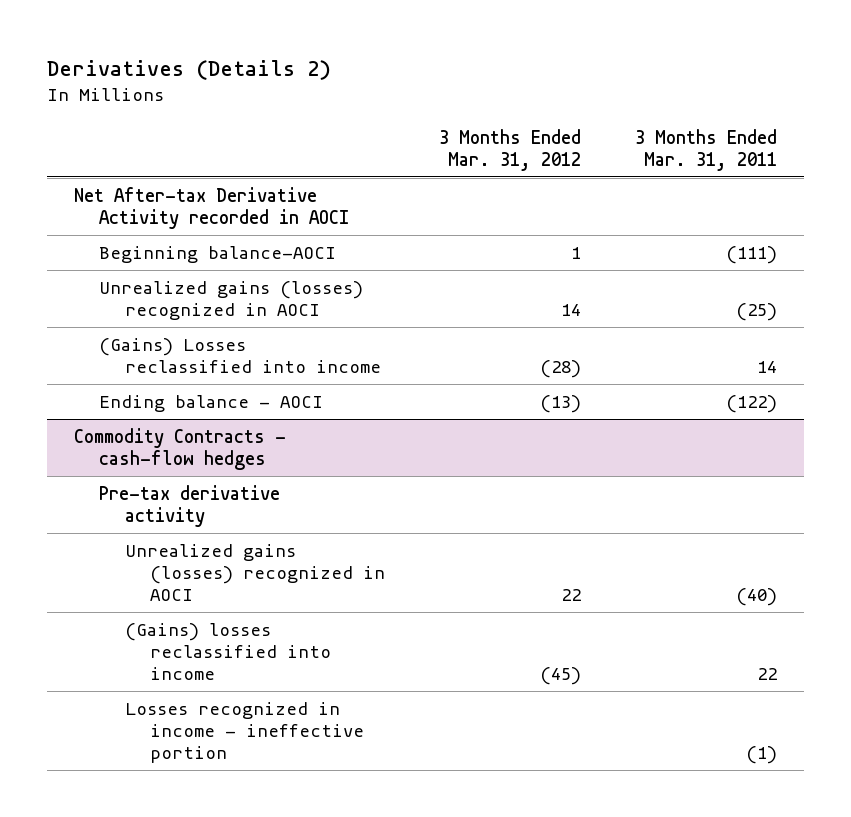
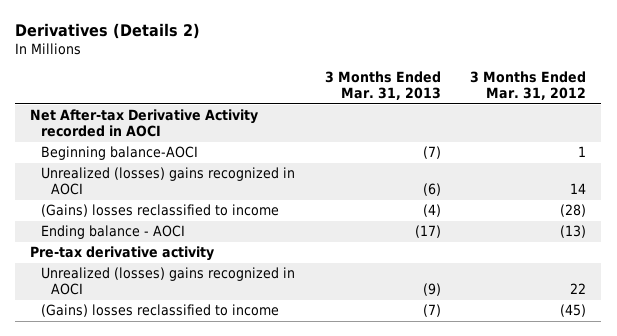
- | 3 Months Ended Mar. 31, 2012 | 3 Months Ended Mar. 31, 2011
+ | 3 Months Ended Mar. 31, 2013 | 3 Months Ended Mar. 31, 2012
- Unrealized gains (losses) recognized in AOCI | 14 | (25)
- (Gains) Losses reclassified into income | (28) | 14
+ Unrealized (losses) gains recognized in AOCI | (6) | 14
+ (Gains) losses reclassified to income | (4) | (28)
- Commodity Contracts - cash-flow hedges
- Unrealized gains (losses) recognized in AOCI | 22 | (40)
- (Gains) losses reclassified into income | (45) | 22
- Losses recognized in income - ineffective portion | | (1)
+ Unrealized (losses) gains recognized in AOCI | (9) | 22
+ (Gains) losses reclassified to income | (7) | (45)

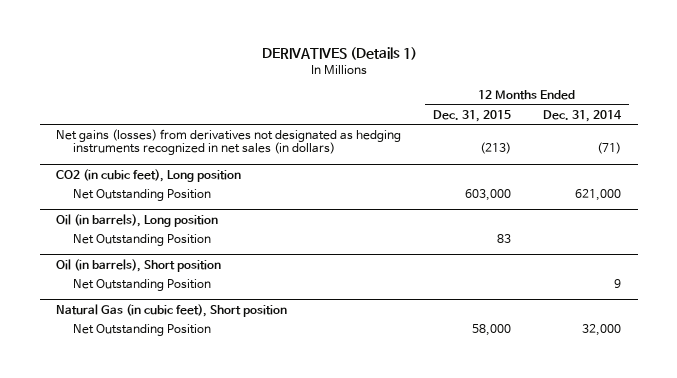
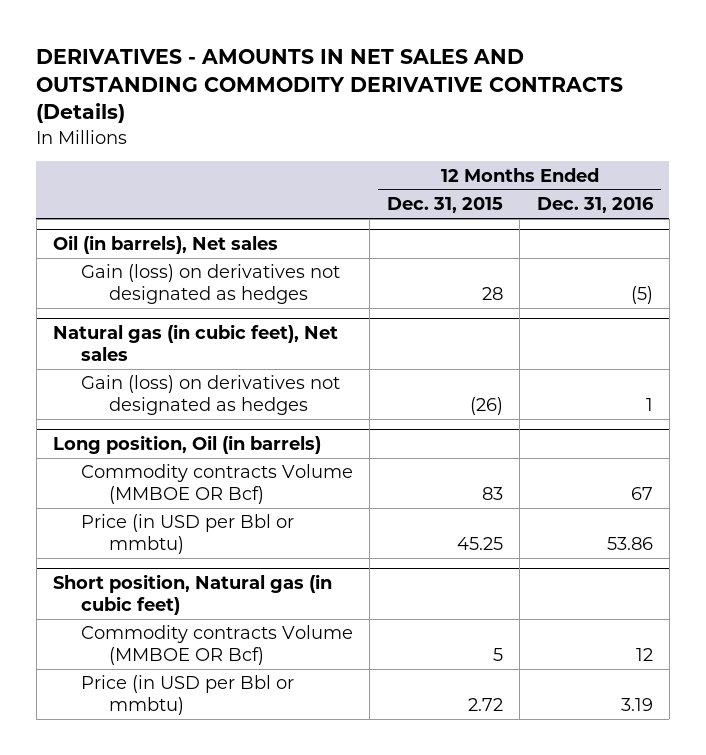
- DERIVATIVES (Details 1)
+ DERIVATIVES - AMOUNTS IN NET SALES AND OUTSTANDING COMMODITY DERIVATIVE CONTRACTS (Details)
- | 12 Months Ended Dec. 31, 2015 | 12 Months Ended Dec. 31, 2014
+ | 12 Months Ended Dec. 31, 2015 | 12 Months Ended Dec. 31, 2016
- Net gains (losses) from derivatives not designated as hedging instruments recognized in net sales (in dollars) | (213) | (71)
- CO2 (in cubic feet), Long position
- Net Outstanding Position | 603,000 | 621,000
- Oil (in barrels), Long position
- Net Outstanding Position | 83 |
- Oil (in barrels), Short position
- Net Outstanding Position | | 9
- Natural Gas (in cubic feet), Short position
- Net Outstanding Position | 58,000 | 32,000
+ Oil (in barrels), Net sales
+ Gain (loss) on derivatives not designated as hedges | 28 | (5)
+ Natural gas (in cubic feet), Net sales
+ Gain (loss) on derivatives not designated as hedges | (26) | 1
+ Long position, Oil (in barrels)
+ Commodity contracts Volume (MMBOE OR Bcf) | 83 | 67
+ Price (in USD per Bbl or mmbtu) | 45.25 | 53.86
+ Short position, Natural gas (in cubic feet)
+ Commodity contracts Volume (MMBOE OR Bcf) | 5 | 12
+ Price (in USD per Bbl or mmbtu) | 2.72 | 3.19

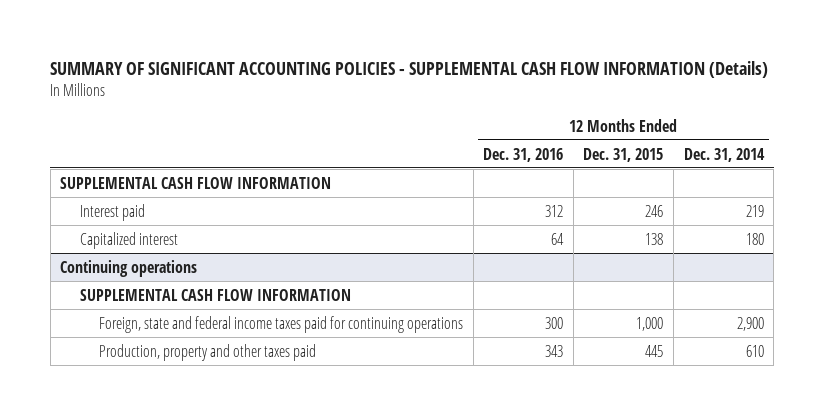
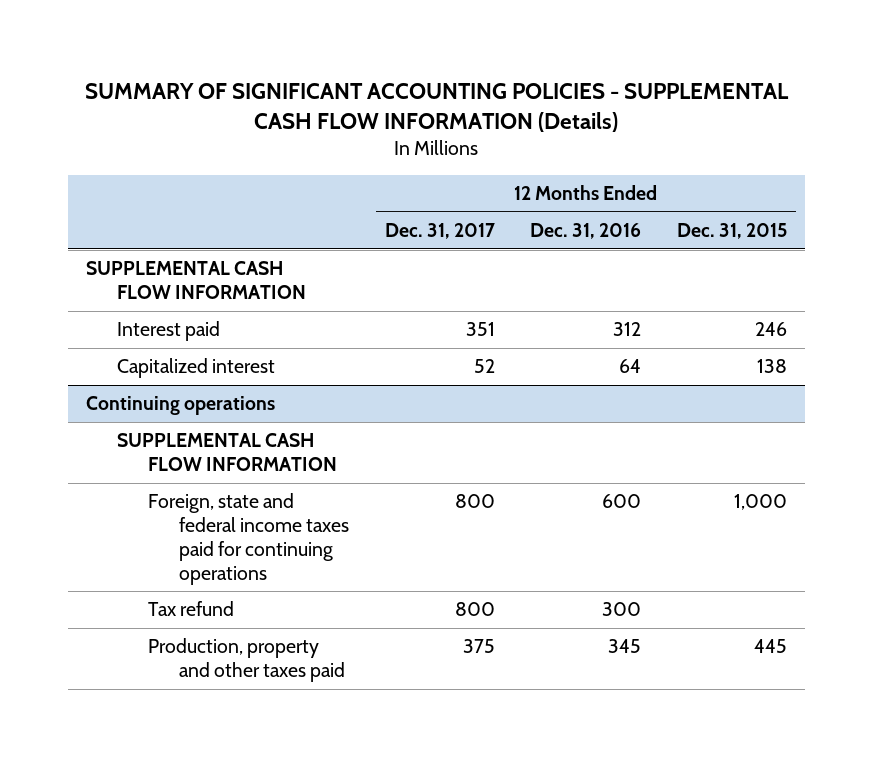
- | 12 Months Ended Dec. 31, 2016 | 12 Months Ended Dec. 31, 2015 | 12 Months Ended Dec. 31, 2014
+ | 12 Months Ended Dec. 31, 2017 | 12 Months Ended Dec. 31, 2016 | 12 Months Ended Dec. 31, 2015
@ Continuing operations
- Foreign, state and federal income taxes paid for continuing operations | 300 | 1,000 | 2,900
- Production, property and other taxes paid | 343 | 445 | 610
+ Foreign, state and federal income taxes paid for continuing operations | 800 | 600 | 1,000
+ Tax refund | 800 | 300 |
+ Production, property and other taxes paid | 375 | 345 | 445

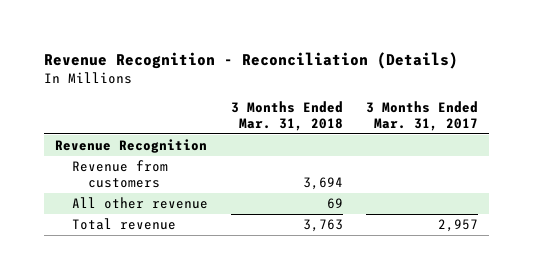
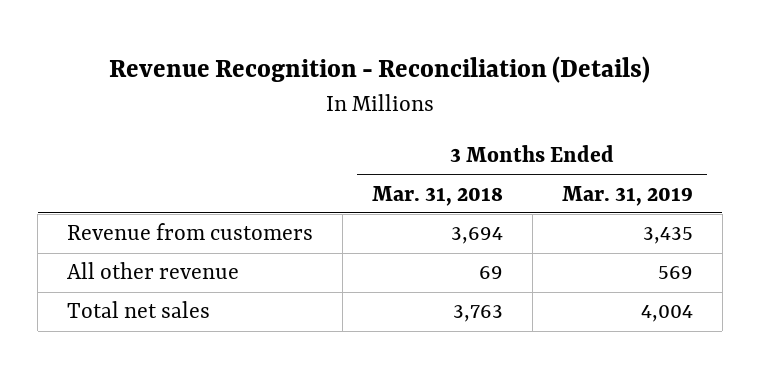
- | 3 Months Ended Mar. 31, 2018 | 3 Months Ended Mar. 31, 2017
+ | 3 Months Ended Mar. 31, 2018 | 3 Months Ended Mar. 31, 2019
- Revenue Recognition
- Total revenue | 3,763 | 2,957
+ Total net sales | 3,763 | 4,004

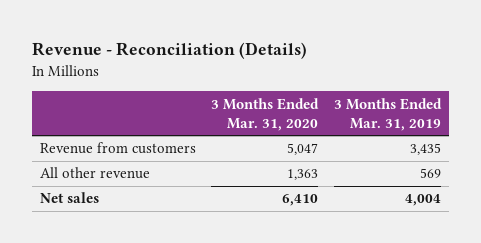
- Revenue Recognition - Reconciliation (Details)
+ Revenue - Reconciliation (Details)
- | 3 Months Ended Mar. 31, 2018 | 3 Months Ended Mar. 31, 2019
+ | 3 Months Ended Mar. 31, 2020 | 3 Months Ended Mar. 31, 2019
- Total net sales | 3,763 | 4,004
+ Net sales | 6,410 | 4,004

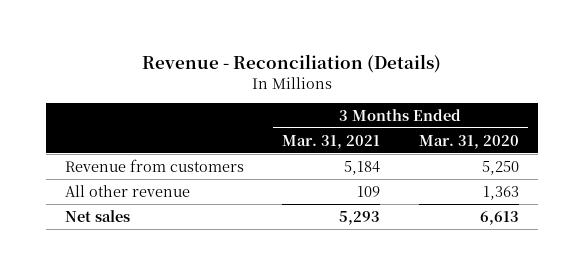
- | 3 Months Ended Mar. 31, 2020 | 3 Months Ended Mar. 31, 2019
+ | 3 Months Ended Mar. 31, 2021 | 3 Months Ended Mar. 31, 2020
- Revenue from customers | 5,047 | 3,435
+ Revenue from customers | 5,184 | 5,250
- Net sales | 6,410 | 4,004
+ Net sales | 5,293 | 6,613

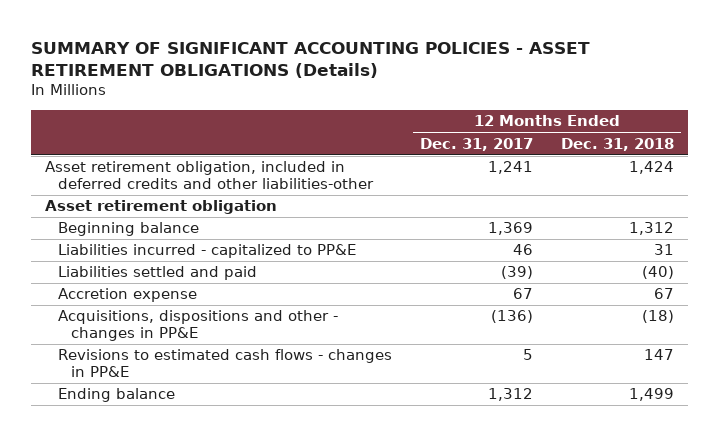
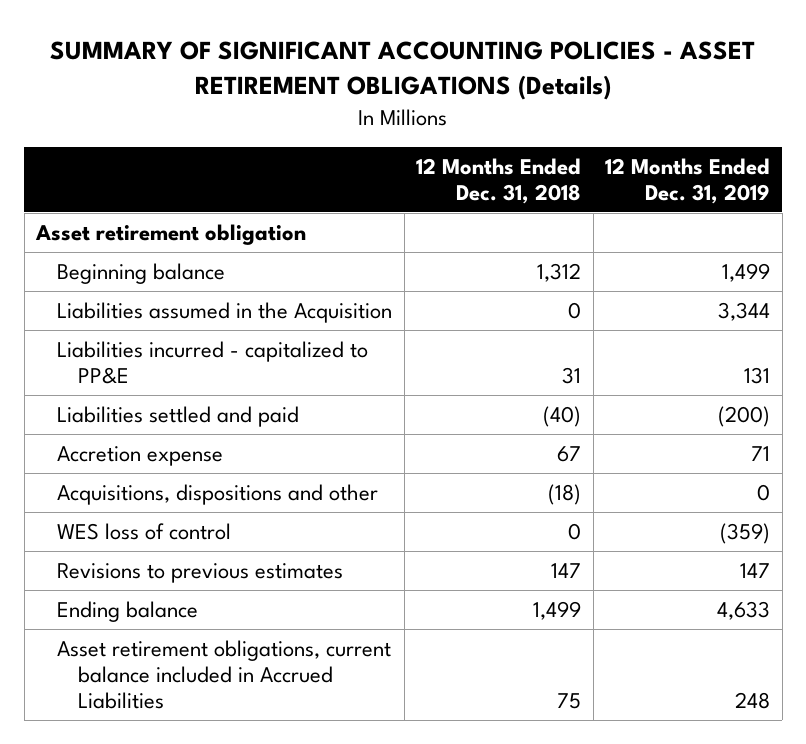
- | 12 Months Ended Dec. 31, 2017 | 12 Months Ended Dec. 31, 2018
+ | 12 Months Ended Dec. 31, 2018 | 12 Months Ended Dec. 31, 2019
- Asset retirement obligation, included in deferred credits and other liabilities-other | 1,241 | 1,424
+ Liabilities assumed in the Acquisition | 0 | 3,344
- Acquisitions, dispositions and other - changes in PP&E | (136) | (18)
- Revisions to estimated cash flows - changes in PP&E | 5 | 147
+ Acquisitions, dispositions and other | (18) | 0
+ WES loss of control | 0 | (359)
+ Revisions to previous estimates | 147 | 147
+ Asset retirement obligations, current balance included in Accrued Liabilities | 75 | 248

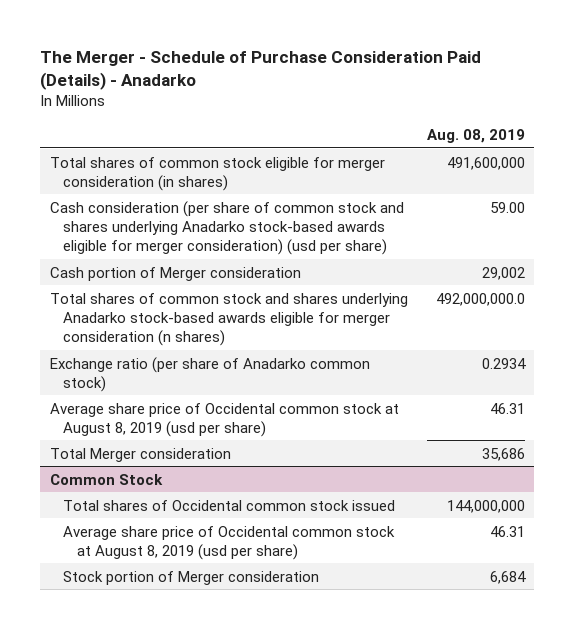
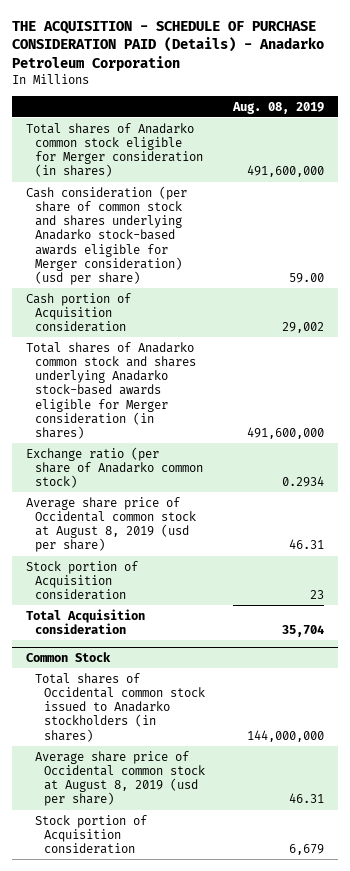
- The Merger - Schedule of Purchase Consideration Paid (Details) - Anadarko
+ THE ACQUISITION - SCHEDULE OF PURCHASE CONSIDERATION PAID (Details) - Anadarko Petroleum Corporation
- Total shares of common stock eligible for merger consideration (in shares) | 491,600,000
- Cash consideration (per share of common stock and shares underlying Anadarko stock-based awards eligible for merger consideration) (usd per share) | 59.00
- Cash portion of Merger consideration | 29,002
- Total shares of common stock and shares underlying Anadarko stock-based awards eligible for merger consideration (n shares) | 492,000,000.0
+ Total shares of Anadarko common stock eligible for Merger consideration (in shares) | 491,600,000
+ Cash consideration (per share of common stock and shares underlying Anadarko stock-based awards eligible for Merger consideration) (usd per share) | 59.00
+ Cash portion of Acquisition consideration | 29,002
+ Total shares of Anadarko common stock and shares underlying Anadarko stock-based awards eligible for Merger consideration (in shares) | 491,600,000
- Total Merger consideration | 35,686
+ Stock portion of Acquisition consideration | 23
+ Total Acquisition consideration | 35,704
@ Common Stock
- Total shares of Occidental common stock issued | 144,000,000
+ Total shares of Occidental common stock issued to Anadarko stockholders (in shares) | 144,000,000
- Stock portion of Merger consideration | 6,684
+ Stock portion of Acquisition consideration | 6,679

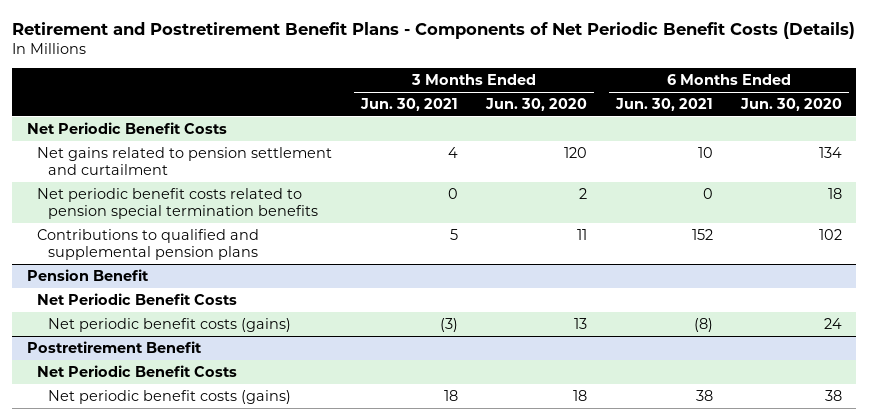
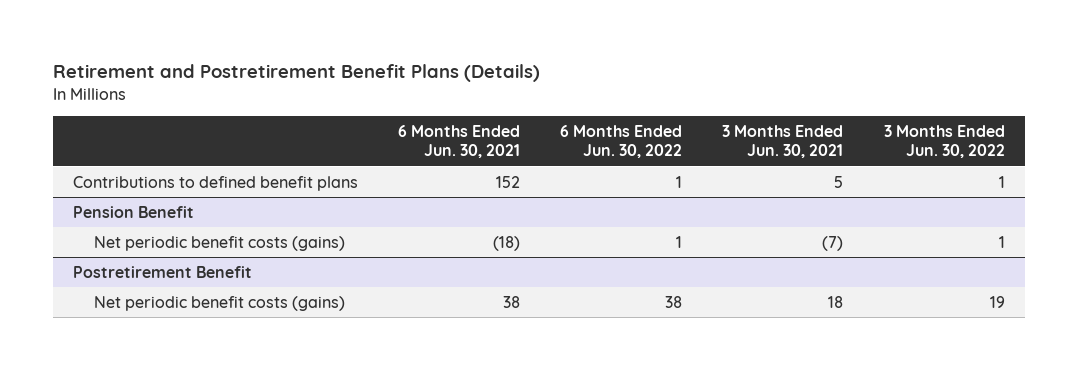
- Retirement and Postretirement Benefit Plans - Components of Net Periodic Benefit Costs (Details)
+ Retirement and Postretirement Benefit Plans (Details)
- | 3 Months Ended Jun. 30, 2021 | 3 Months Ended Jun. 30, 2020 | 6 Months Ended Jun. 30, 2021 | 6 Months Ended Jun. 30, 2020
+ | 6 Months Ended Jun. 30, 2021 | 6 Months Ended Jun. 30, 2022 | 3 Months Ended Jun. 30, 2021 | 3 Months Ended Jun. 30, 2022
- Net Periodic Benefit Costs
- Net gains related to pension settlement and curtailment | 4 | 120 | 10 | 134
- Net periodic benefit costs related to pension special termination benefits | 0 | 2 | 0 | 18
- Contributions to qualified and supplemental pension plans | 5 | 11 | 152 | 102
+ Contributions to defined benefit plans | 152 | 1 | 5 | 1
@ Pension Benefit
- Net Periodic Benefit Costs
- Net periodic benefit costs (gains) | (3) | 13 | (8) | 24
+ Net periodic benefit costs (gains) | (18) | 1 | (7) | 1
@ Postretirement Benefit
- Net Periodic Benefit Costs

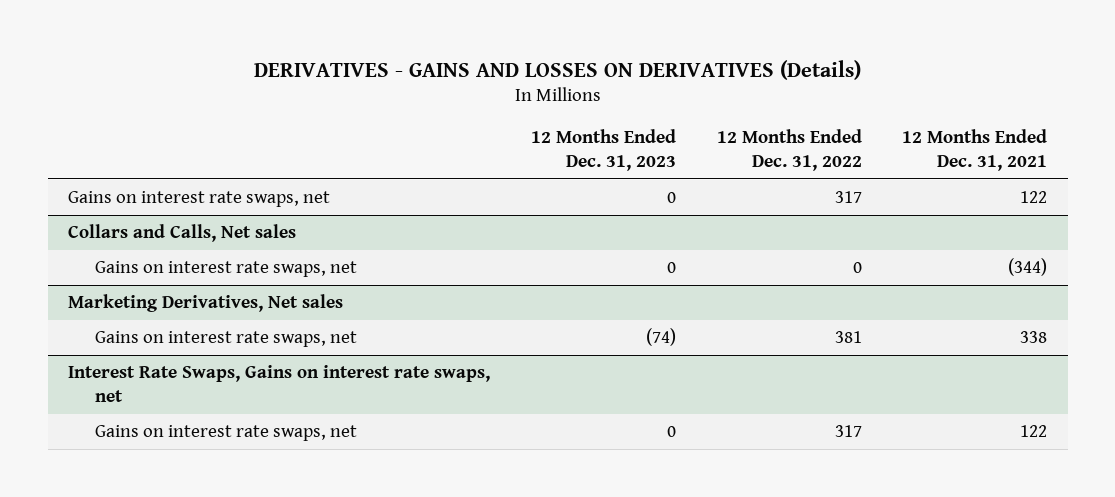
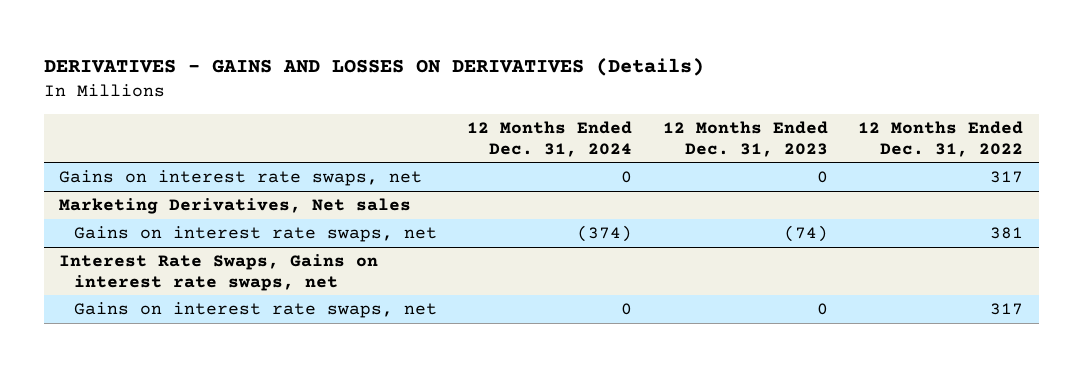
- | 12 Months Ended Dec. 31, 2023 | 12 Months Ended Dec. 31, 2022 | 12 Months Ended Dec. 31, 2021
+ | 12 Months Ended Dec. 31, 2024 | 12 Months Ended Dec. 31, 2023 | 12 Months Ended Dec. 31, 2022
- Collars and Calls, Net sales
- Gains on interest rate swaps, net | 0 | 0 | (344)

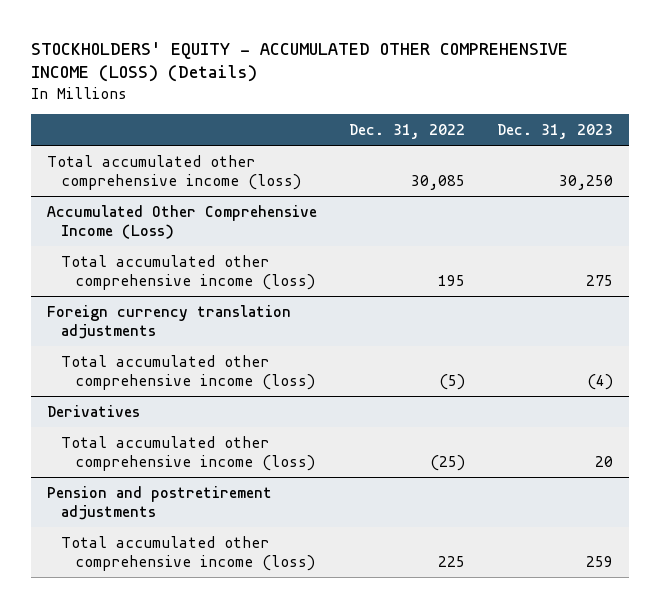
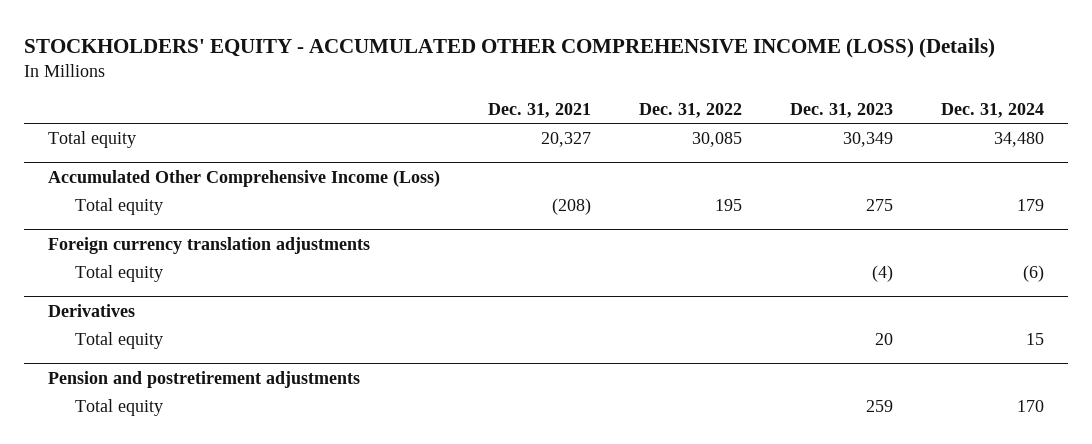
- | Dec. 31, 2022 | Dec. 31, 2023
+ | Dec. 31, 2021 | Dec. 31, 2022 | Dec. 31, 2023 | Dec. 31, 2024
- Total accumulated other comprehensive income (loss) | 30,085 | 30,250
+ Total equity | 20,327 | 30,085 | 30,349 | 34,480
@ Accumulated Other Comprehensive Income (Loss)
- Total accumulated other comprehensive income (loss) | 195 | 275
+ Total equity | (208) | 195 | 275 | 179
@ Foreign currency translation adjustments
- Total accumulated other comprehensive income (loss) | (5) | (4)
+ Total equity | | | (4) | (6)
@ Derivatives
- Total accumulated other comprehensive income (loss) | (25) | 20
+ Total equity | | | 20 | 15
@ Pension and postretirement adjustments
- Total accumulated other comprehensive income (loss) | 225 | 259
+ Total equity | | | 259 | 170

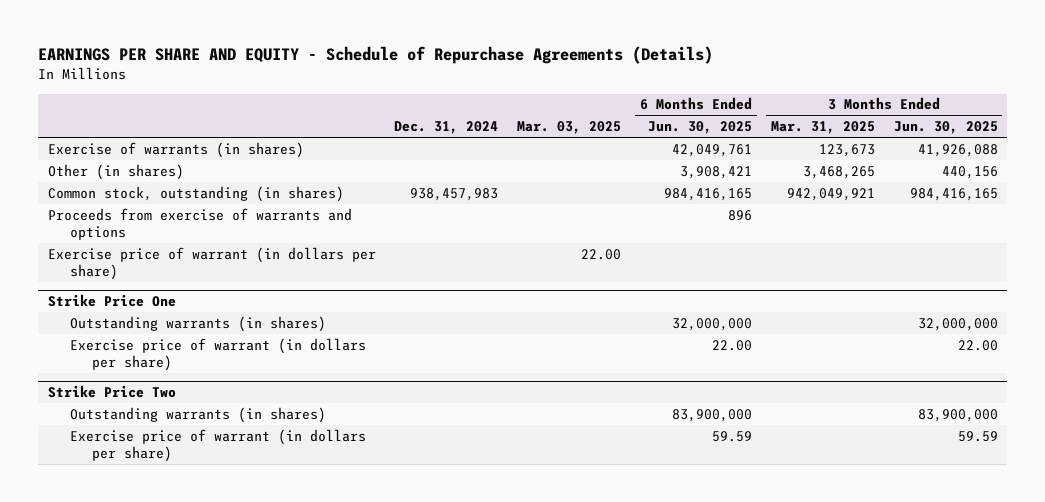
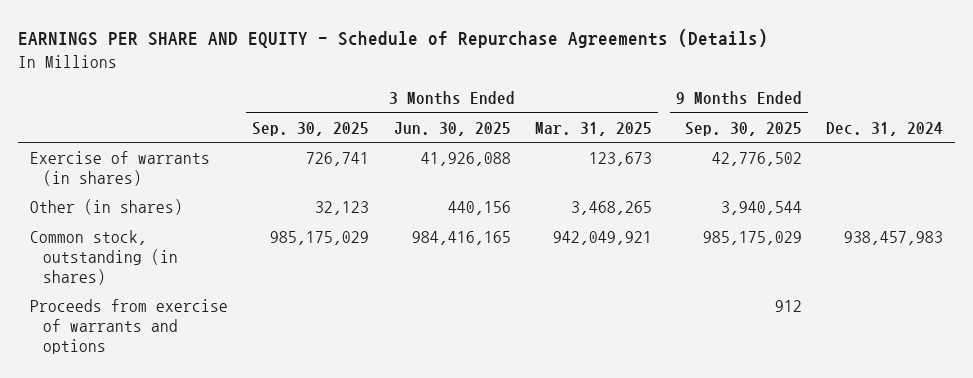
- | Dec. 31, 2024 | Mar. 03, 2025 | 6 Months Ended Jun. 30, 2025 | 3 Months Ended Mar. 31, 2025 | 3 Months Ended Jun. 30, 2025
+ | 3 Months Ended Sep. 30, 2025 | 3 Months Ended Jun. 30, 2025 | 3 Months Ended Mar. 31, 2025 | 9 Months Ended Sep. 30, 2025 | Dec. 31, 2024
- Exercise price of warrant (in dollars per share) | | 22.00 | | |
- Strike Price One
- Outstanding warrants (in shares) | | | 32,000,000 | | 32,000,000
- Exercise price of warrant (in dollars per share) | | | 22.00 | | 22.00
- Strike Price Two
- Outstanding warrants (in shares) | | | 83,900,000 | | 83,900,000
- Exercise price of warrant (in dollars per share) | | | 59.59 | | 59.59

